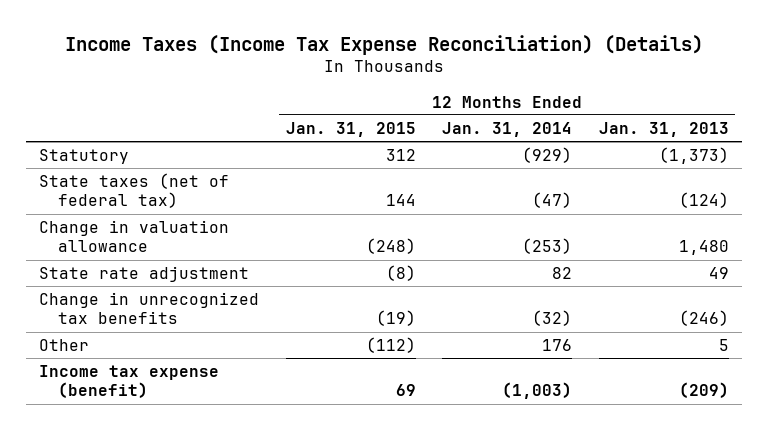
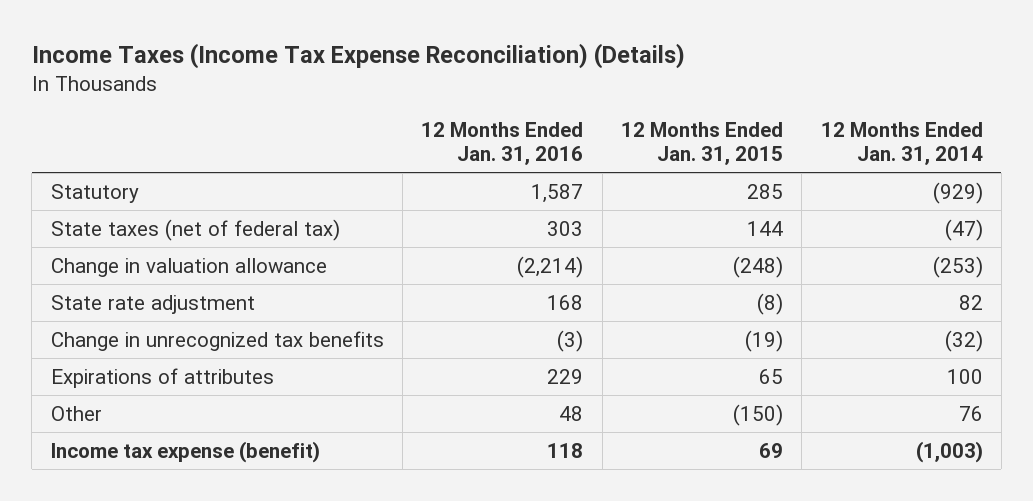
- | 12 Months Ended Jan. 31, 2015 | 12 Months Ended Jan. 31, 2014 | 12 Months Ended Jan. 31, 2013
+ | 12 Months Ended Jan. 31, 2016 | 12 Months Ended Jan. 31, 2015 | 12 Months Ended Jan. 31, 2014
- Statutory | 312 | (929) | (1,373)
+ Statutory | 1,587 | 285 | (929)
- Other | (112) | 176 | 5
+ Expirations of attributes | 229 | 65 | 100
+ Other | 48 | (150) | 76

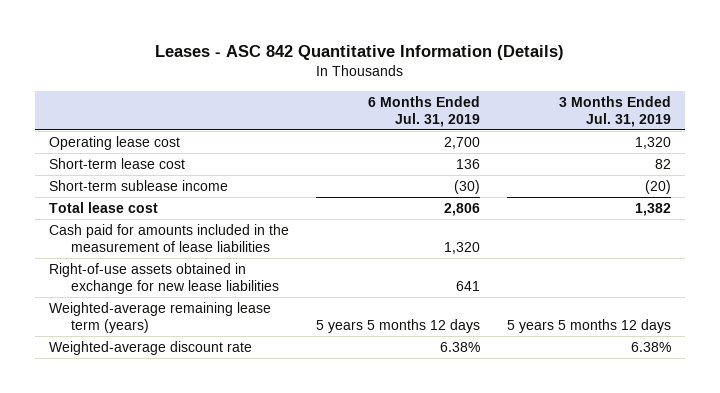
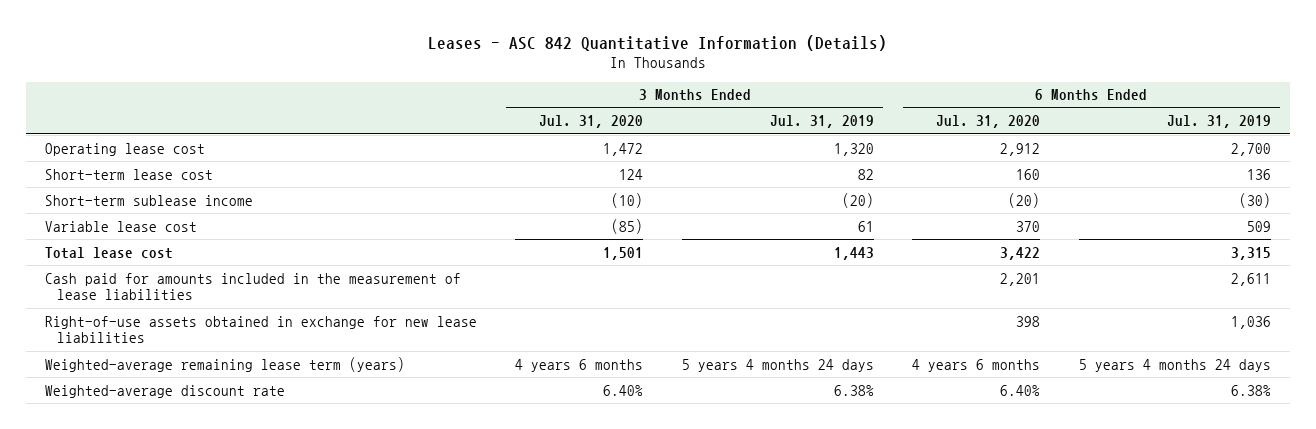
- | 6 Months Ended Jul. 31, 2019 | 3 Months Ended Jul. 31, 2019
+ | 3 Months Ended Jul. 31, 2020 | 3 Months Ended Jul. 31, 2019 | 6 Months Ended Jul. 31, 2020 | 6 Months Ended Jul. 31, 2019
- Total lease cost | 2,806 | 1,382
- Cash paid for amounts included in the measurement of lease liabilities | 1,320 |
- Right-of-use assets obtained in exchange for new lease liabilities | 641 |
- Weighted-average remaining lease term (years) | 5 years 5 months 12 days | 5 years 5 months 12 days
+ Variable lease cost | (85) | 61 | 370 | 509
+ Total lease cost | 1,501 | 1,443 | 3,422 | 3,315
+ Cash paid for amounts included in the measurement of lease liabilities | | | 2,201 | 2,611
+ Right-of-use assets obtained in exchange for new lease liabilities | | | 398 | 1,036
+ Weighted-average remaining lease term (years) | 4 years 6 months | 5 years 4 months 24 days | 4 years 6 months | 5 years 4 months 24 days

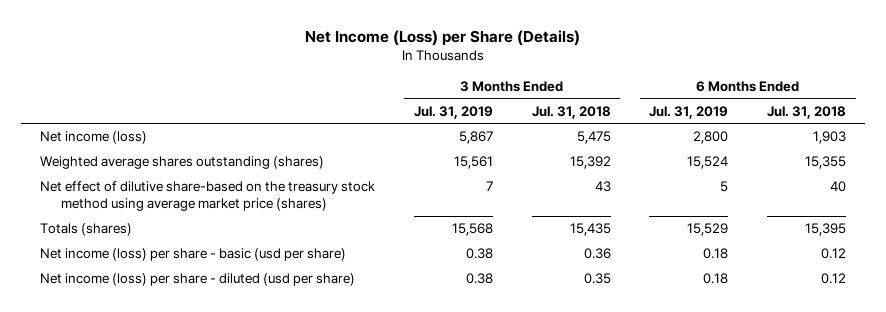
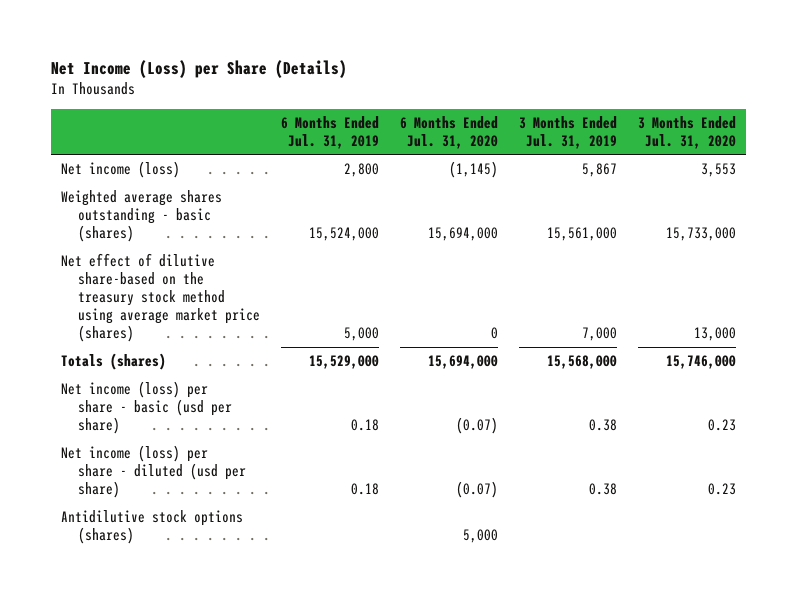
- | 3 Months Ended Jul. 31, 2019 | 3 Months Ended Jul. 31, 2018 | 6 Months Ended Jul. 31, 2019 | 6 Months Ended Jul. 31, 2018
+ | 6 Months Ended Jul. 31, 2019 | 6 Months Ended Jul. 31, 2020 | 3 Months Ended Jul. 31, 2019 | 3 Months Ended Jul. 31, 2020
- Weighted average shares outstanding (shares) | 15,561 | 15,392 | 15,524 | 15,355
- Net effect of dilutive share-based on the treasury stock method using average market price (shares) | 7 | 43 | 5 | 40
- Totals (shares) | 15,568 | 15,435 | 15,529 | 15,395
+ Weighted average shares outstanding - basic (shares) | 15,524,000 | 15,694,000 | 15,561,000 | 15,733,000
+ Net effect of dilutive share-based on the treasury stock method using average market price (shares) | 5,000 | 0 | 7,000 | 13,000
+ Totals (shares) | 15,529,000 | 15,694,000 | 15,568,000 | 15,746,000
+ Antidilutive stock options (shares) | | 5,000 | |

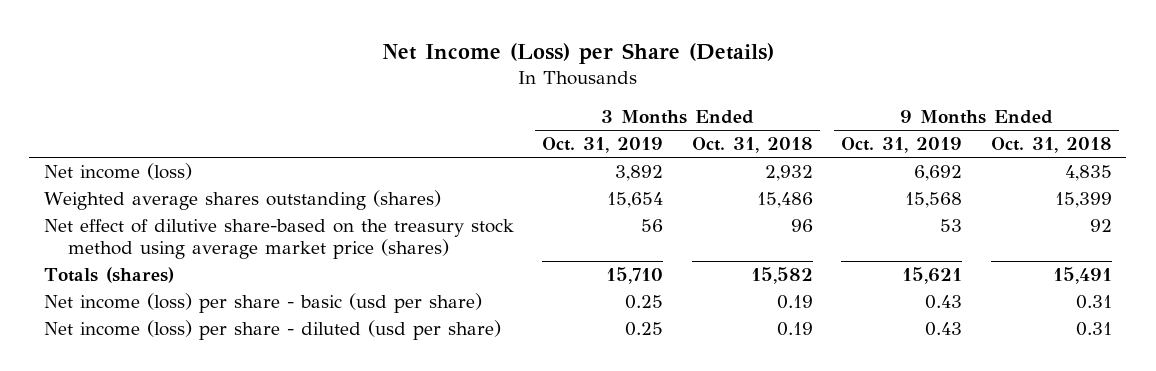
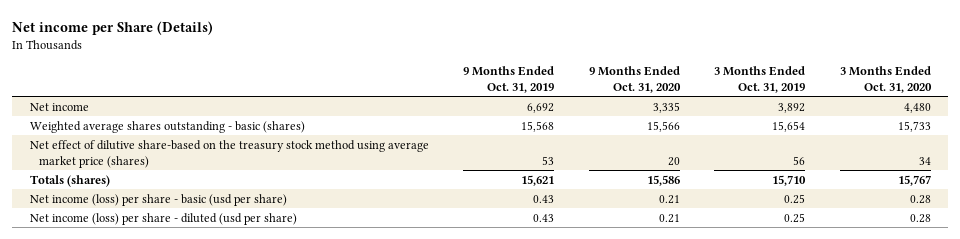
- Net Income (Loss) per Share (Details)
+ Net income per Share (Details)
- | 3 Months Ended Oct. 31, 2019 | 3 Months Ended Oct. 31, 2018 | 9 Months Ended Oct. 31, 2019 | 9 Months Ended Oct. 31, 2018
+ | 9 Months Ended Oct. 31, 2019 | 9 Months Ended Oct. 31, 2020 | 3 Months Ended Oct. 31, 2019 | 3 Months Ended Oct. 31, 2020
- Net income (loss) | 3,892 | 2,932 | 6,692 | 4,835
- Weighted average shares outstanding (shares) | 15,654 | 15,486 | 15,568 | 15,399
+ Net income | 6,692 | 3,335 | 3,892 | 4,480
+ Weighted average shares outstanding - basic (shares) | 15,568 | 15,566 | 15,654 | 15,733

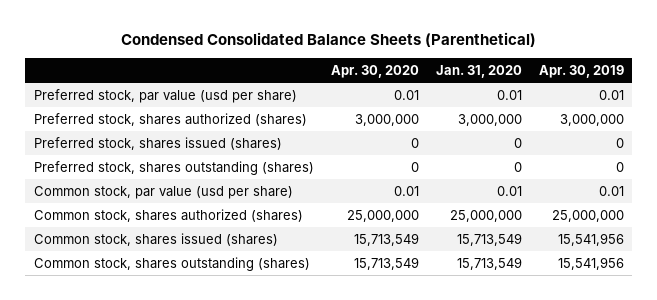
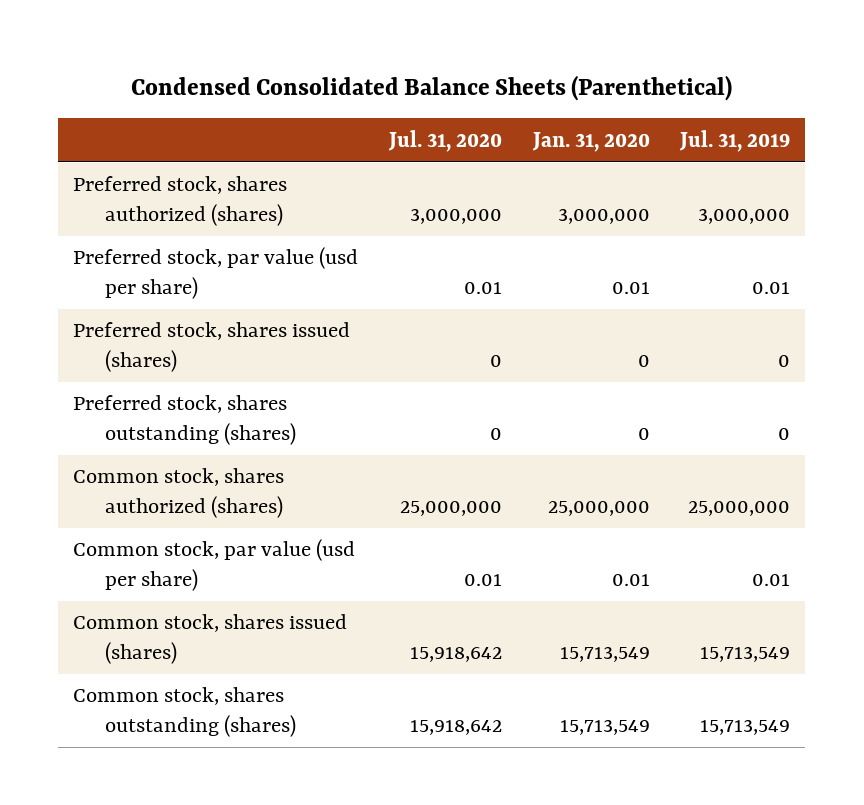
- | Apr. 30, 2020 | Jan. 31, 2020 | Apr. 30, 2019
+ | Jul. 31, 2020 | Jan. 31, 2020 | Jul. 31, 2019
moved down: Preferred stock, par value (usd per share) | 0.01 | 0.01 | 0.01
moved down: Common stock, par value (usd per share) | 0.01 | 0.01 | 0.01

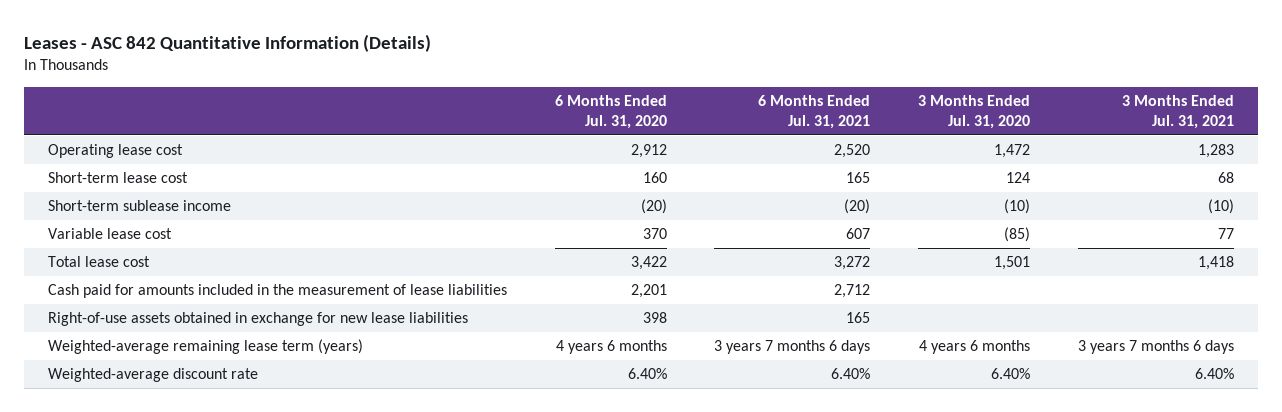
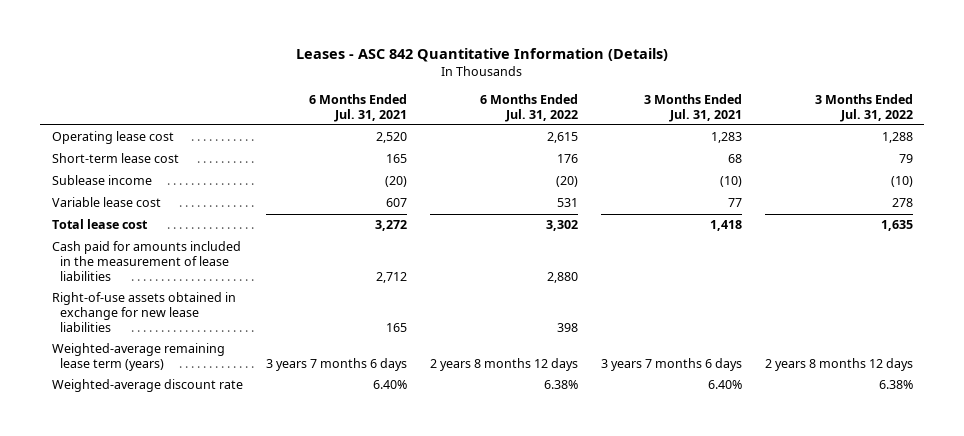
- | 6 Months Ended Jul. 31, 2020 | 6 Months Ended Jul. 31, 2021 | 3 Months Ended Jul. 31, 2020 | 3 Months Ended Jul. 31, 2021
+ | 6 Months Ended Jul. 31, 2021 | 6 Months Ended Jul. 31, 2022 | 3 Months Ended Jul. 31, 2021 | 3 Months Ended Jul. 31, 2022
- Short-term sublease income | (20) | (20) | (10) | (10)
+ Sublease income | (20) | (20) | (10) | (10)

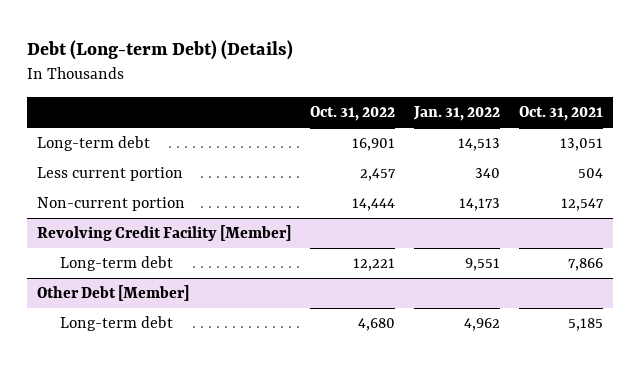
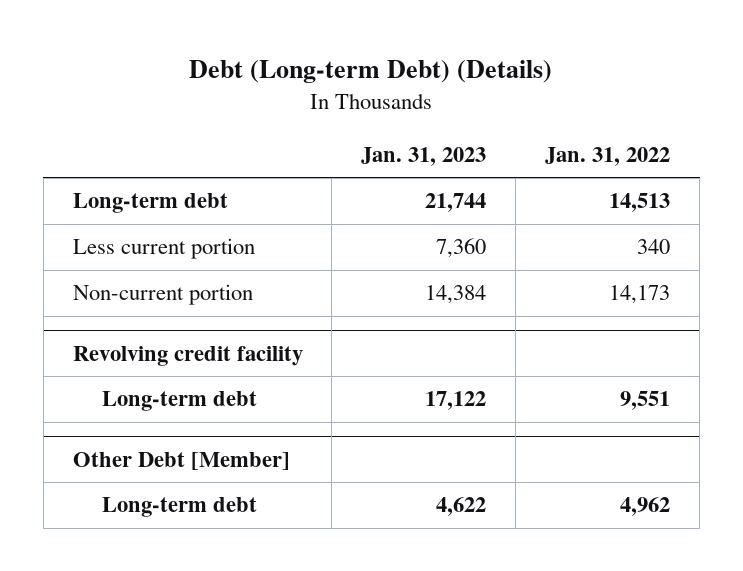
- | Oct. 31, 2022 | Jan. 31, 2022 | Oct. 31, 2021
+ | Jan. 31, 2023 | Jan. 31, 2022
- Revolving Credit Facility [Member]
+ Revolving credit facility

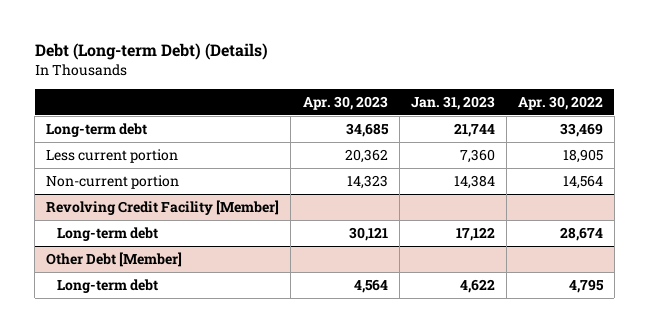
- | Jan. 31, 2023 | Jan. 31, 2022
+ | Apr. 30, 2023 | Jan. 31, 2023 | Apr. 30, 2022
- Revolving credit facility
+ Revolving Credit Facility [Member]

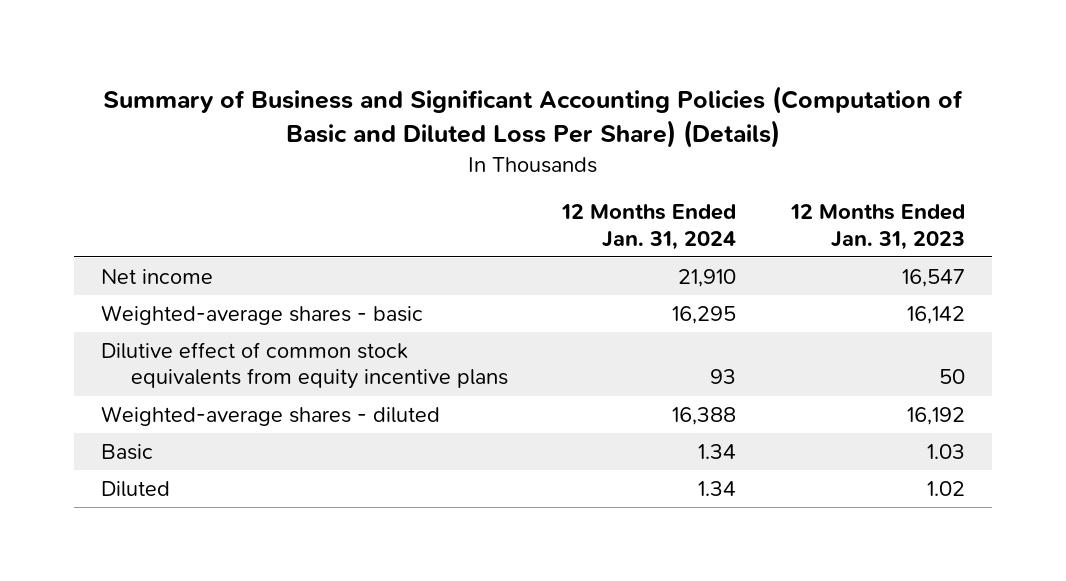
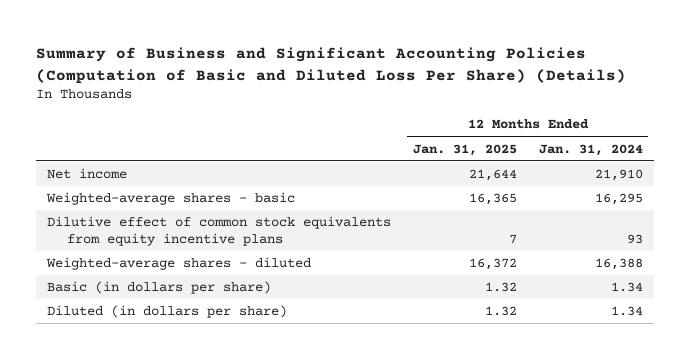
- | 12 Months Ended Jan. 31, 2024 | 12 Months Ended Jan. 31, 2023
+ | 12 Months Ended Jan. 31, 2025 | 12 Months Ended Jan. 31, 2024
- Basic | 1.34 | 1.03
- Diluted | 1.34 | 1.02
+ Basic (in dollars per share) | 1.32 | 1.34
+ Diluted (in dollars per share) | 1.32 | 1.34

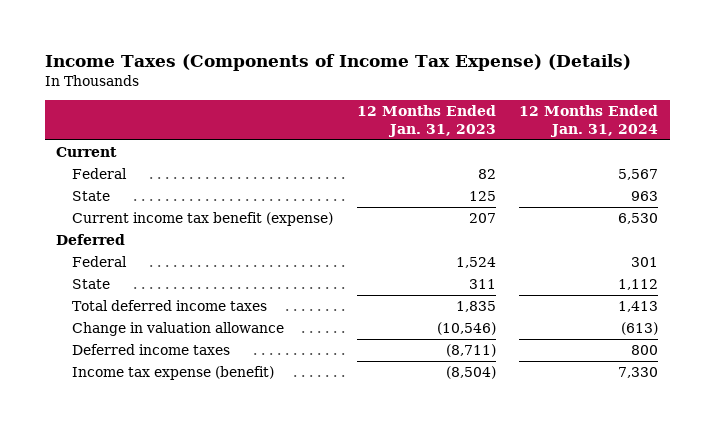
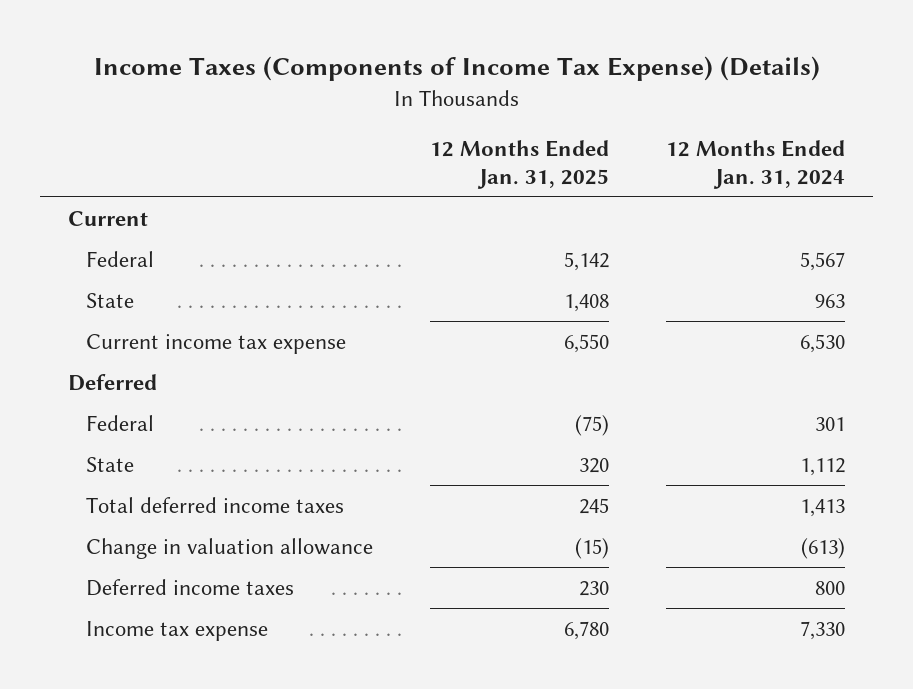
- | 12 Months Ended Jan. 31, 2023 | 12 Months Ended Jan. 31, 2024
+ | 12 Months Ended Jan. 31, 2025 | 12 Months Ended Jan. 31, 2024
- Current income tax benefit (expense) | 207 | 6,530
+ Current income tax expense | 6,550 | 6,530
- Income tax expense (benefit) | (8,504) | 7,330
+ Income tax expense | 6,780 | 7,330

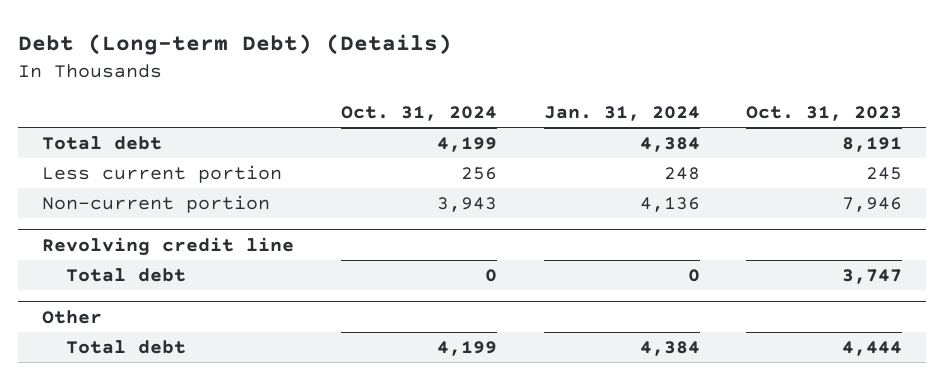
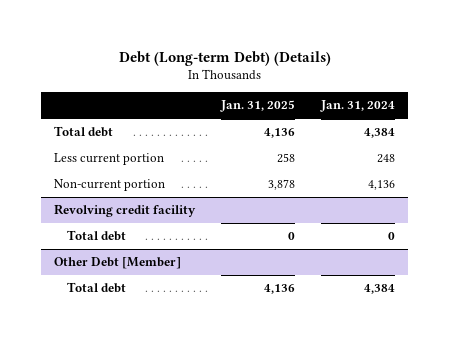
- | Oct. 31, 2024 | Jan. 31, 2024 | Oct. 31, 2023
+ | Jan. 31, 2025 | Jan. 31, 2024
- Revolving credit line
+ Revolving credit facility
- Other
+ Other Debt [Member]

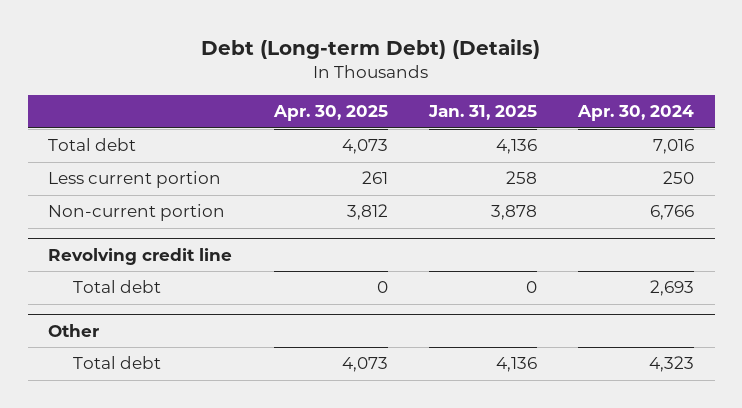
- | Jan. 31, 2025 | Jan. 31, 2024
+ | Apr. 30, 2025 | Jan. 31, 2025 | Apr. 30, 2024
- Revolving credit facility
+ Revolving credit line
- Other Debt [Member]
+ Other

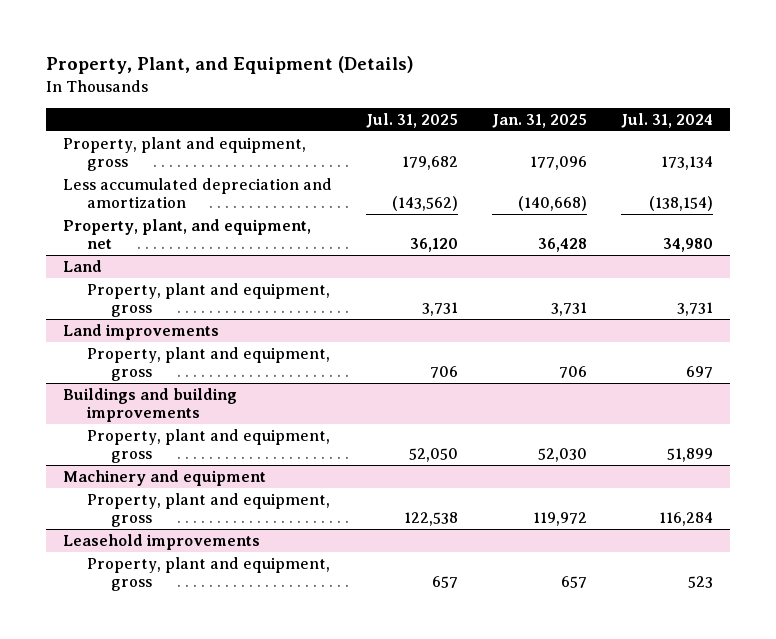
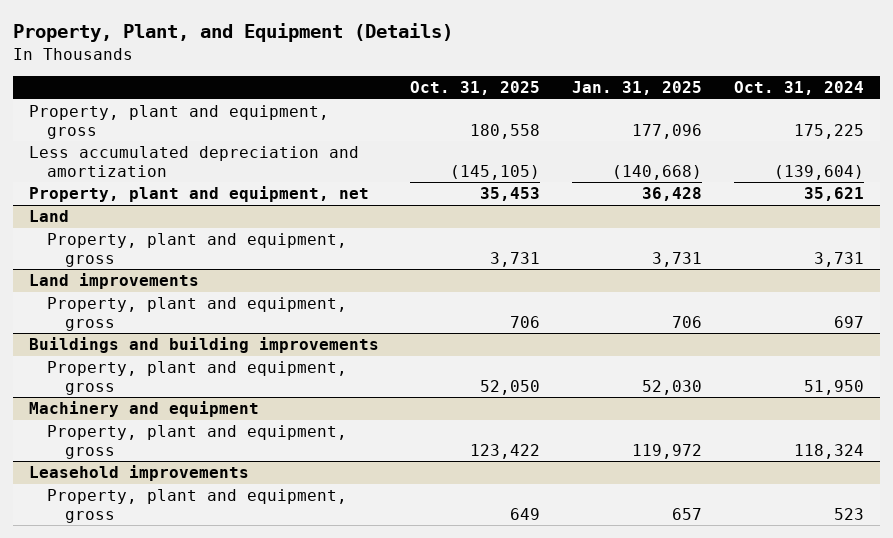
- | Jul. 31, 2025 | Jan. 31, 2025 | Jul. 31, 2024
+ | Oct. 31, 2025 | Jan. 31, 2025 | Oct. 31, 2024
- Property, plant, and equipment, net | 36,120 | 36,428 | 34,980
+ Property, plant and equipment, net | 35,453 | 36,428 | 35,621

